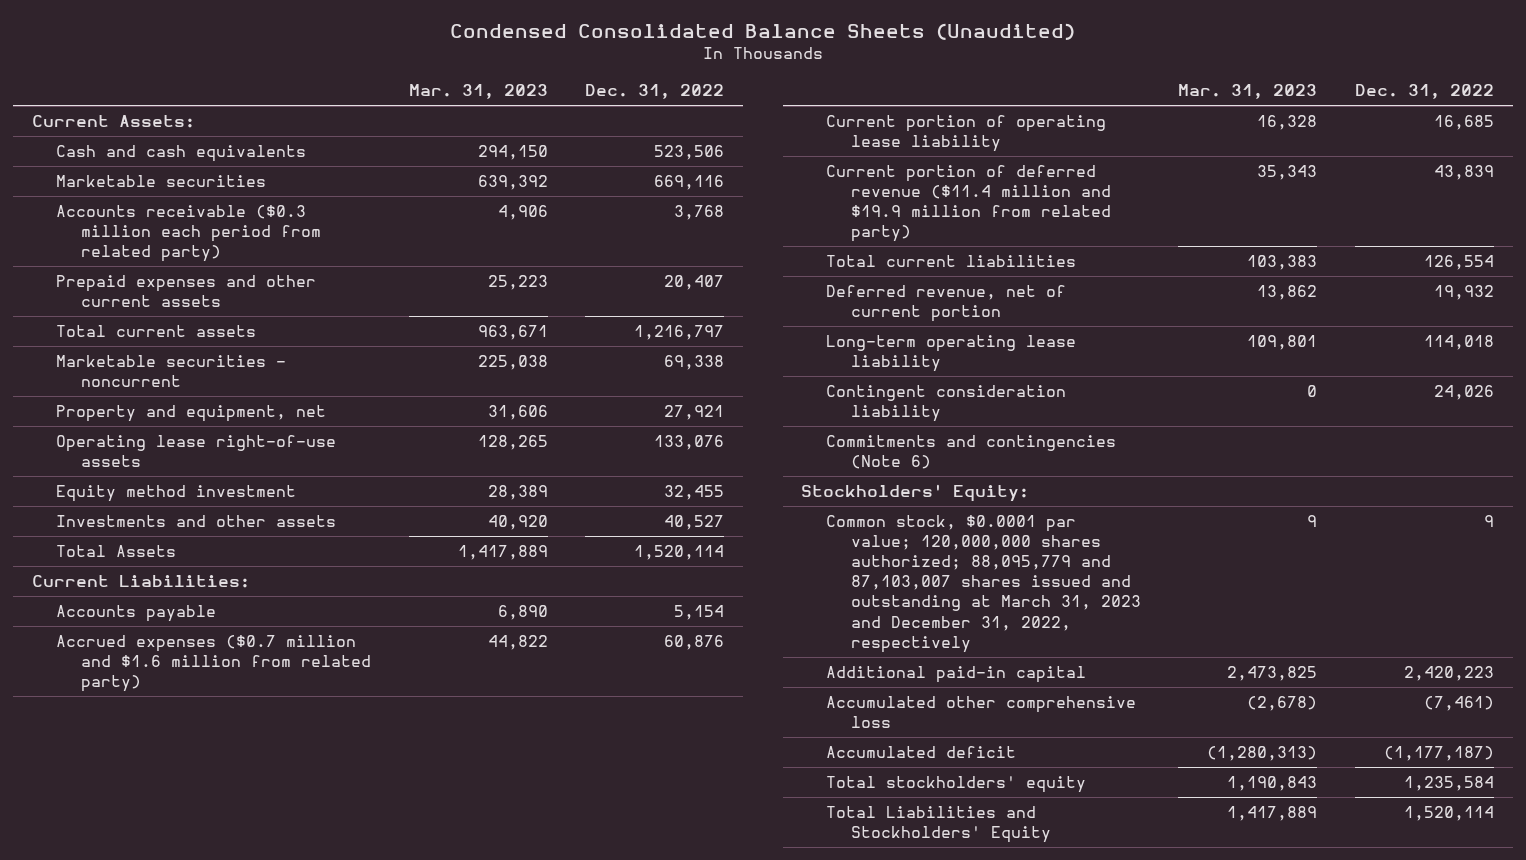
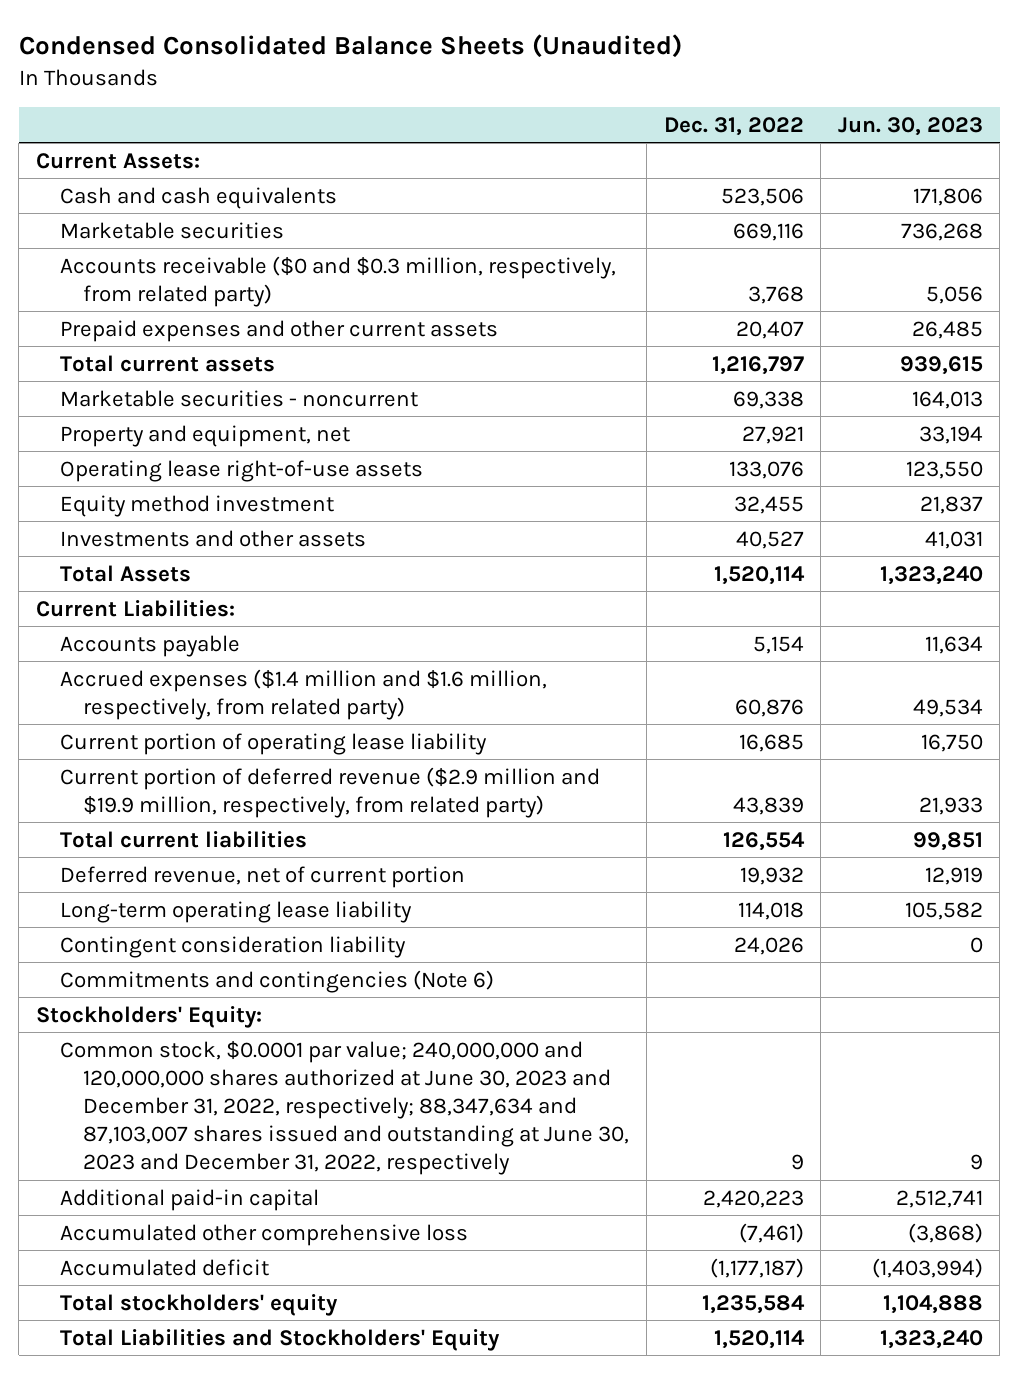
- | Mar. 31, 2023 | Dec. 31, 2022
+ | Dec. 31, 2022 | Jun. 30, 2023
- Accounts receivable ($0.3 million each period from related party) | 4,906 | 3,768
+ Accounts receivable ($0 and $0.3 million, respectively, from related party) | 3,768 | 5,056
- Accrued expenses ($0.7 million and $1.6 million from related party) | 44,822 | 60,876
+ Accrued expenses ($1.4 million and $1.6 million, respectively, from related party) | 60,876 | 49,534
- Current portion of deferred revenue ($11.4 million and $19.9 million from related party) | 35,343 | 43,839
+ Current portion of deferred revenue ($2.9 million and $19.9 million, respectively, from related party) | 43,839 | 21,933
- Common stock, $0.0001 par value; 120,000,000 shares authorized; 88,095,779 and 87,103,007 shares issued and outstanding at March 31, 2023 and December 31, 2022, respectively | 9 | 9
+ Common stock, $0.0001 par value; 240,000,000 and 120,000,000 shares authorized at June 30, 2023 and December 31, 2022, respectively; 88,347,634 and 87,103,007 shares issued and outstanding at June 30, 2023 and December 31, 2022, respectively | 9 | 9

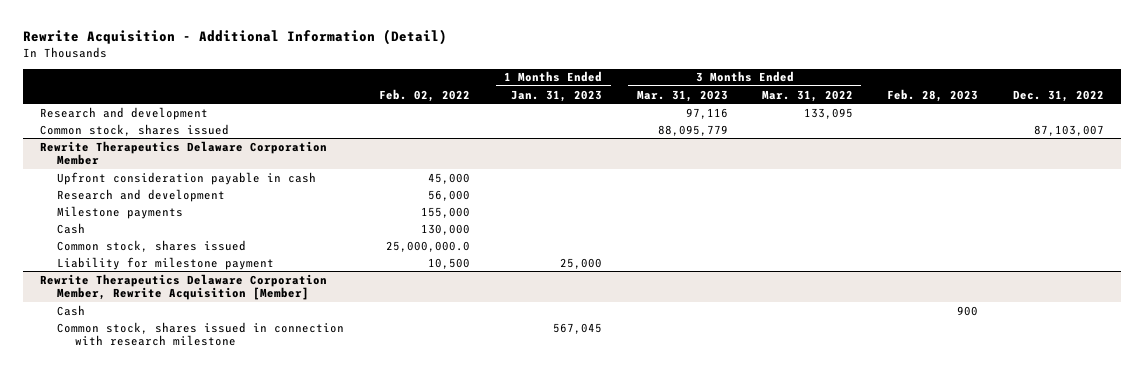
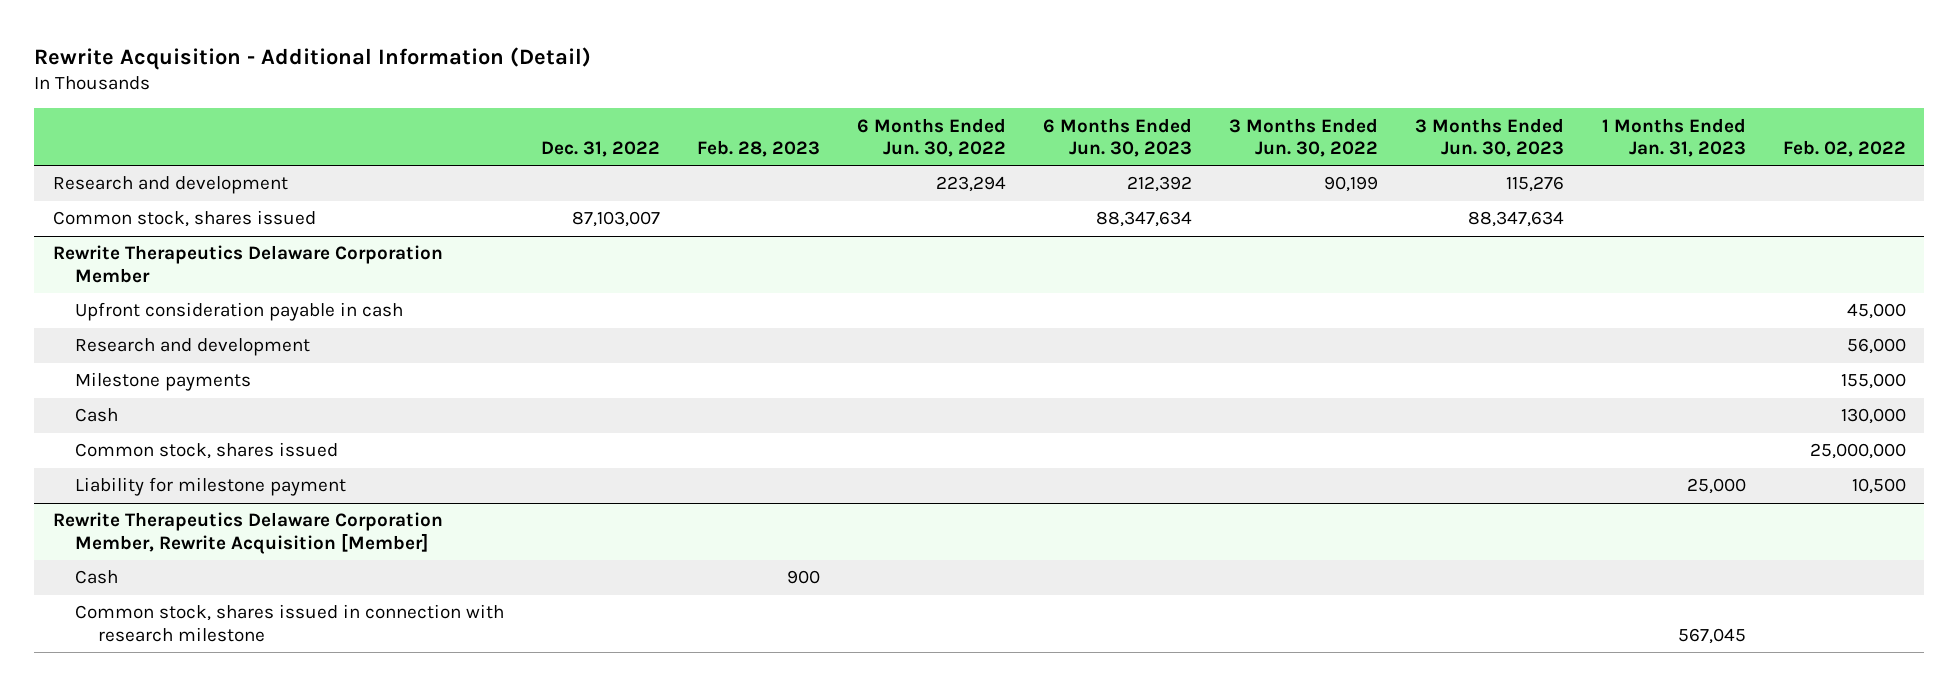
- | Feb. 02, 2022 | 1 Months Ended Jan. 31, 2023 | 3 Months Ended Mar. 31, 2023 | 3 Months Ended Mar. 31, 2022 | Feb. 28, 2023 | Dec. 31, 2022
+ | Dec. 31, 2022 | Feb. 28, 2023 | 6 Months Ended Jun. 30, 2022 | 6 Months Ended Jun. 30, 2023 | 3 Months Ended Jun. 30, 2022 | 3 Months Ended Jun. 30, 2023 | 1 Months Ended Jan. 31, 2023 | Feb. 02, 2022
@ Rewrite Therapeutics Delaware Corporation Member
- Common stock, shares issued | 25,000,000.0 | | | | |
+ Common stock, shares issued | | | | | | | | 25,000,000

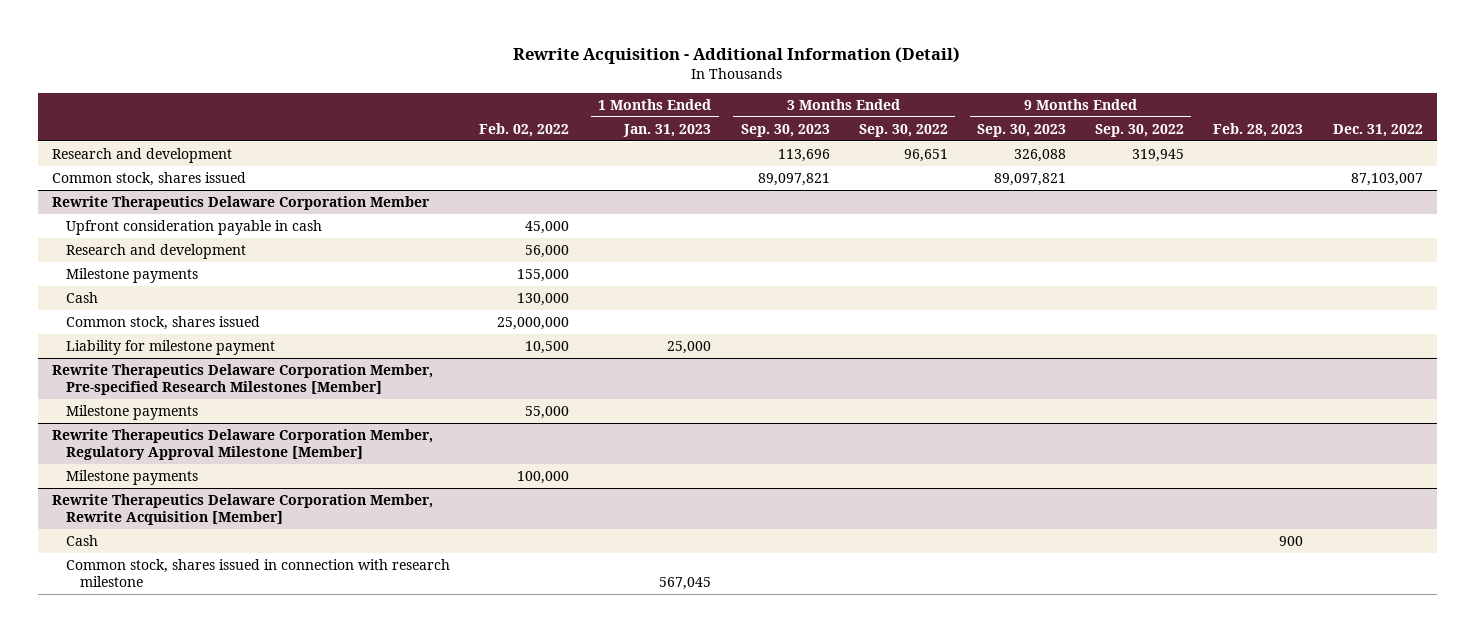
- | Dec. 31, 2022 | Feb. 28, 2023 | 6 Months Ended Jun. 30, 2022 | 6 Months Ended Jun. 30, 2023 | 3 Months Ended Jun. 30, 2022 | 3 Months Ended Jun. 30, 2023 | 1 Months Ended Jan. 31, 2023 | Feb. 02, 2022
+ | Feb. 02, 2022 | 1 Months Ended Jan. 31, 2023 | 3 Months Ended Sep. 30, 2023 | 3 Months Ended Sep. 30, 2022 | 9 Months Ended Sep. 30, 2023 | 9 Months Ended Sep. 30, 2022 | Feb. 28, 2023 | Dec. 31, 2022
+ Rewrite Therapeutics Delaware Corporation Member, Pre-specified Research Milestones [Member]
+ Milestone payments | 55,000 | | | | | | |
+ Rewrite Therapeutics Delaware Corporation Member, Regulatory Approval Milestone [Member]
+ Milestone payments | 100,000 | | | | | | |

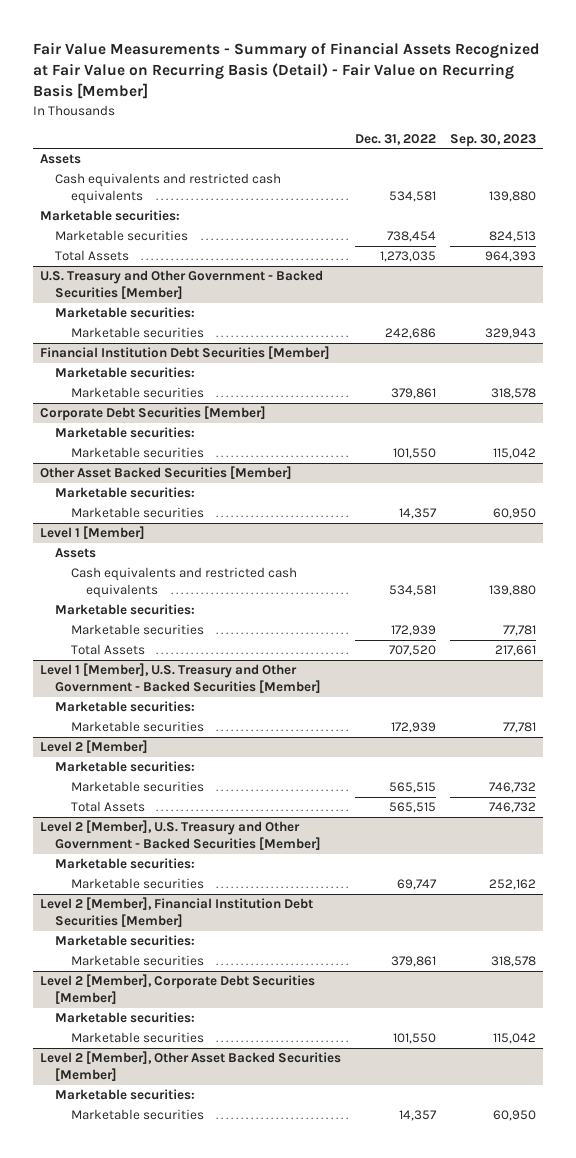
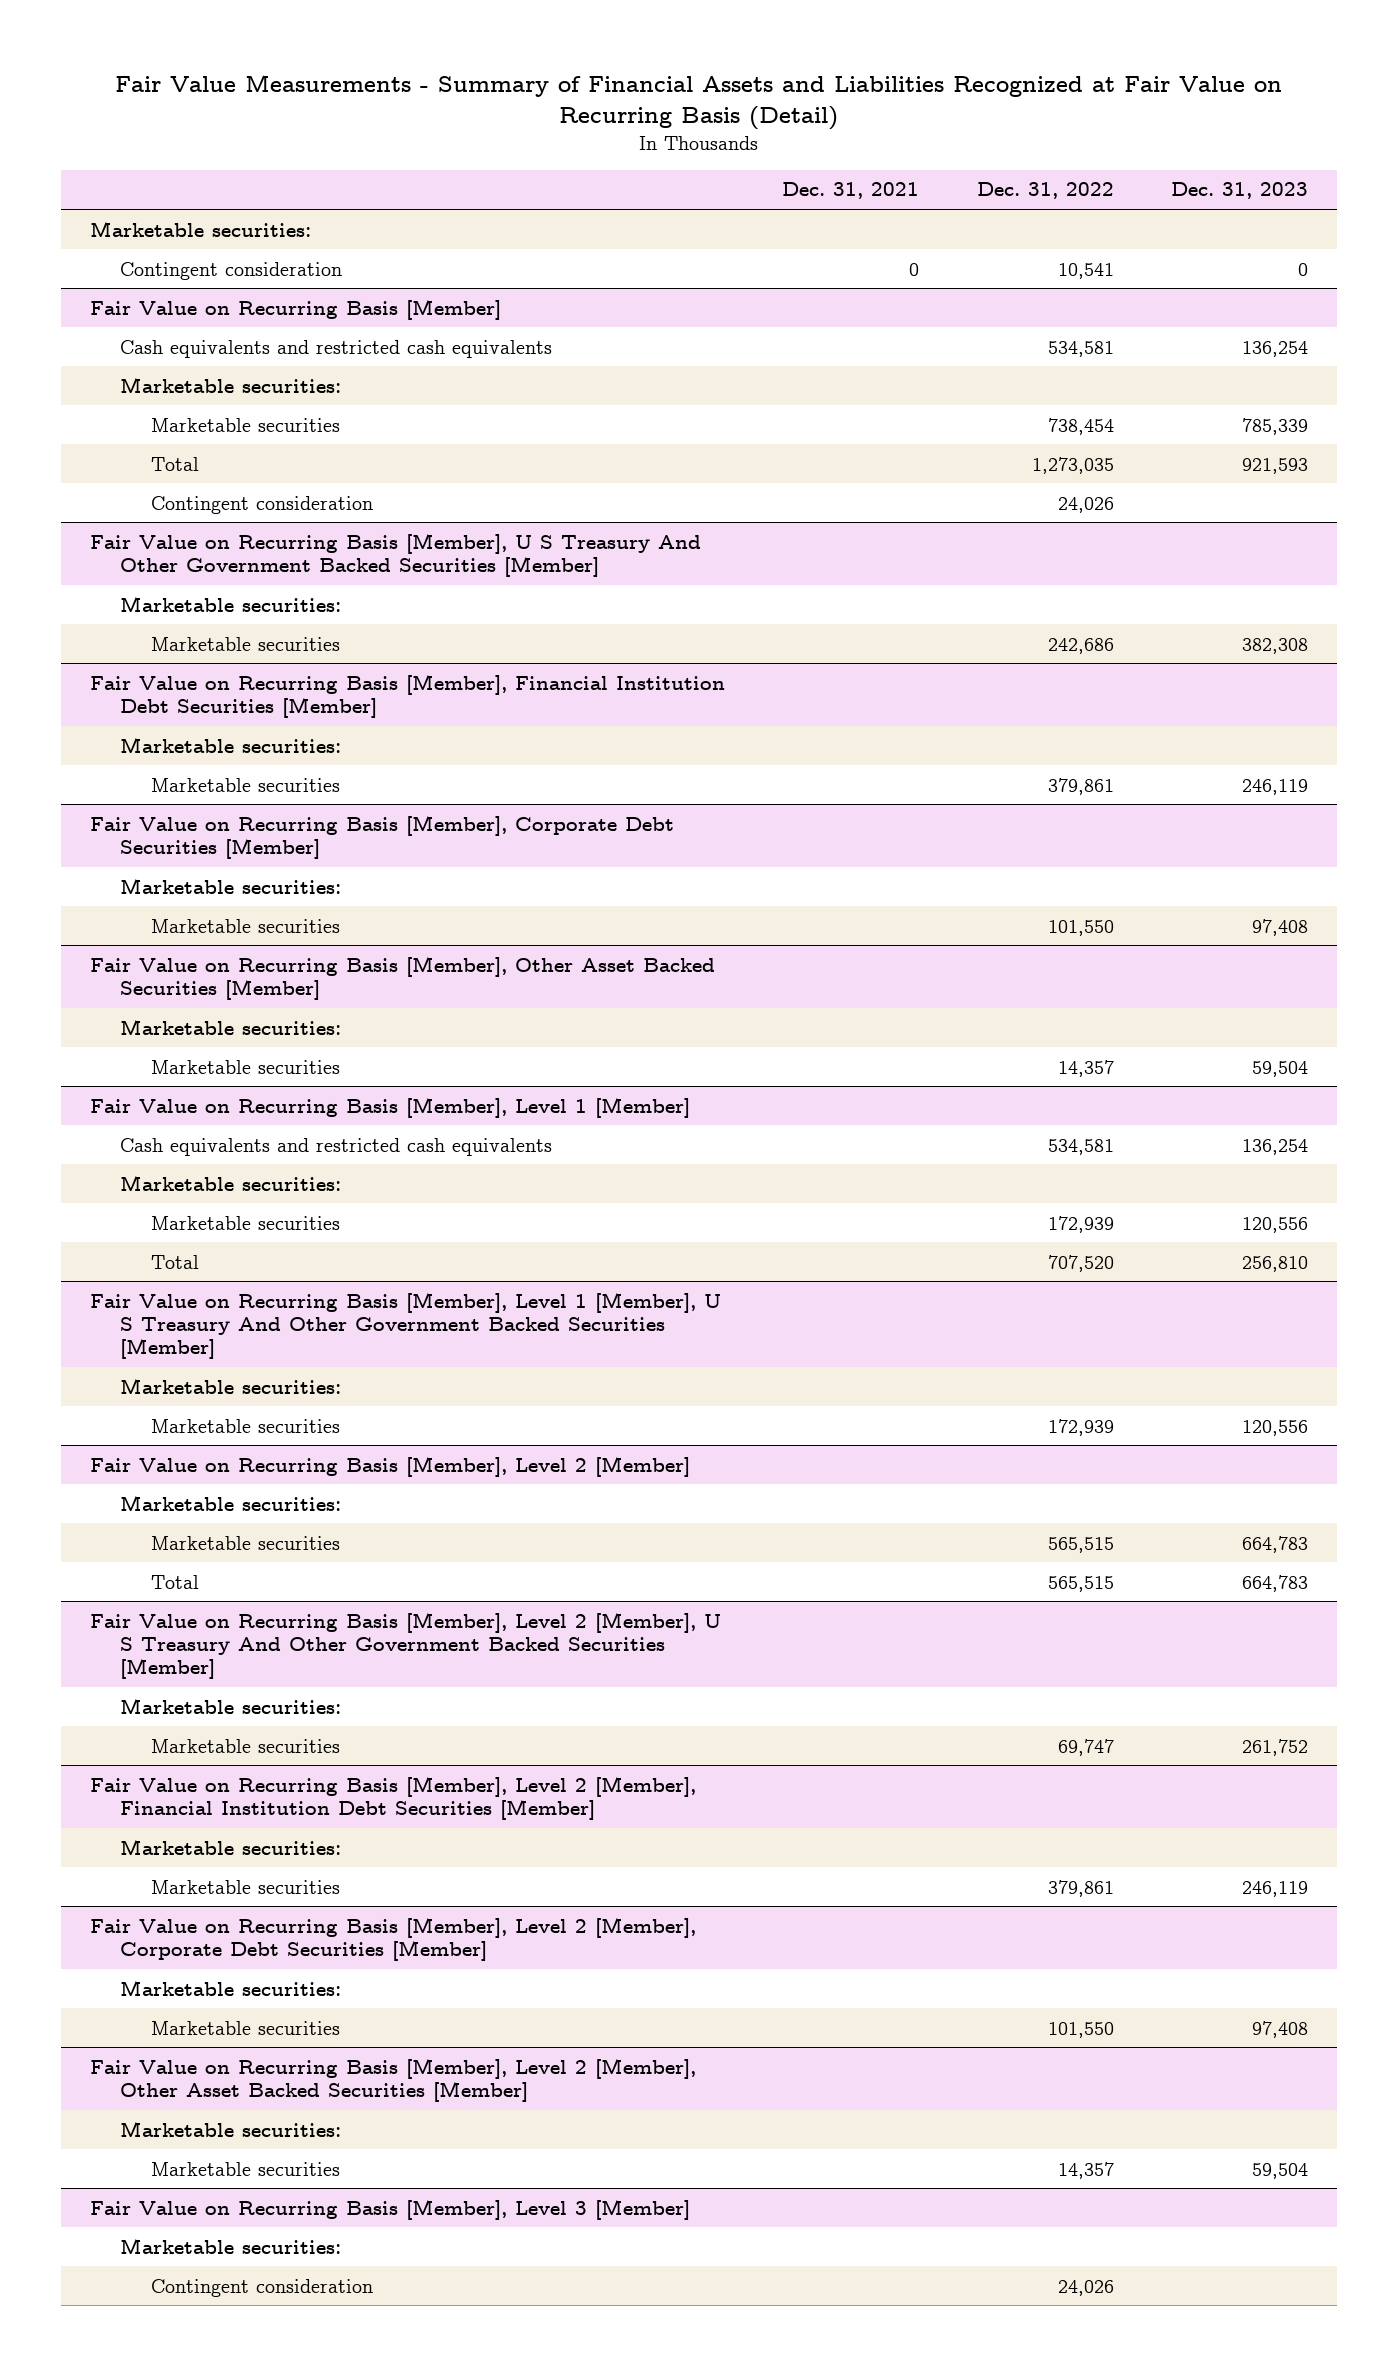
- Fair Value Measurements - Summary of Financial Assets Recognized at Fair Value on Recurring Basis (Detail) - Fair Value on Recurring Basis [Member]
+ Fair Value Measurements - Summary of Financial Assets and Liabilities Recognized at Fair Value on Recurring Basis (Detail)
- | Dec. 31, 2022 | Sep. 30, 2023
+ | Dec. 31, 2021 | Dec. 31, 2022 | Dec. 31, 2023
- Assets
+ Marketable securities:
+ Contingent consideration | 0 | 10,541 | 0
+ Fair Value on Recurring Basis [Member]
- Total Assets | 1,273,035 | 964,393
- U.S. Treasury and Other Government - Backed Securities [Member]
+ Total | | 1,273,035 | 921,593
+ Contingent consideration | | 24,026 |
+ Fair Value on Recurring Basis [Member], U S Treasury And Other Government Backed Securities [Member]
- Financial Institution Debt Securities [Member]
+ Fair Value on Recurring Basis [Member], Financial Institution Debt Securities [Member]
- Corporate Debt Securities [Member]
+ Fair Value on Recurring Basis [Member], Corporate Debt Securities [Member]
- Other Asset Backed Securities [Member]
+ Fair Value on Recurring Basis [Member], Other Asset Backed Securities [Member]
- Level 1 [Member]
- Assets
+ Fair Value on Recurring Basis [Member], Level 1 [Member]
- Total Assets | 707,520 | 217,661
- Level 1 [Member], U.S. Treasury and Other Government - Backed Securities [Member]
+ Total | | 707,520 | 256,810
+ Fair Value on Recurring Basis [Member], Level 1 [Member], U S Treasury And Other Government Backed Securities [Member]
- Level 2 [Member]
+ Fair Value on Recurring Basis [Member], Level 2 [Member]
- Total Assets | 565,515 | 746,732
- Level 2 [Member], U.S. Treasury and Other Government - Backed Securities [Member]
+ Total | | 565,515 | 664,783
+ Fair Value on Recurring Basis [Member], Level 2 [Member], U S Treasury And Other Government Backed Securities [Member]
- Level 2 [Member], Financial Institution Debt Securities [Member]
+ Fair Value on Recurring Basis [Member], Level 2 [Member], Financial Institution Debt Securities [Member]
- Level 2 [Member], Corporate Debt Securities [Member]
+ Fair Value on Recurring Basis [Member], Level 2 [Member], Corporate Debt Securities [Member]
- Level 2 [Member], Other Asset Backed Securities [Member]
+ Fair Value on Recurring Basis [Member], Level 2 [Member], Other Asset Backed Securities [Member]
+ Fair Value on Recurring Basis [Member], Level 3 [Member]
+ Marketable securities:
+ Contingent consideration | | 24,026 |

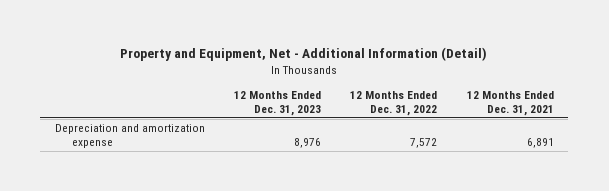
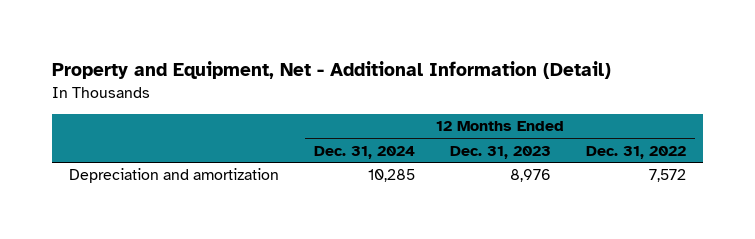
- | 12 Months Ended Dec. 31, 2023 | 12 Months Ended Dec. 31, 2022 | 12 Months Ended Dec. 31, 2021
+ | 12 Months Ended Dec. 31, 2024 | 12 Months Ended Dec. 31, 2023 | 12 Months Ended Dec. 31, 2022
- Depreciation and amortization expense | 8,976 | 7,572 | 6,891
+ Depreciation and amortization | 10,285 | 8,976 | 7,572

